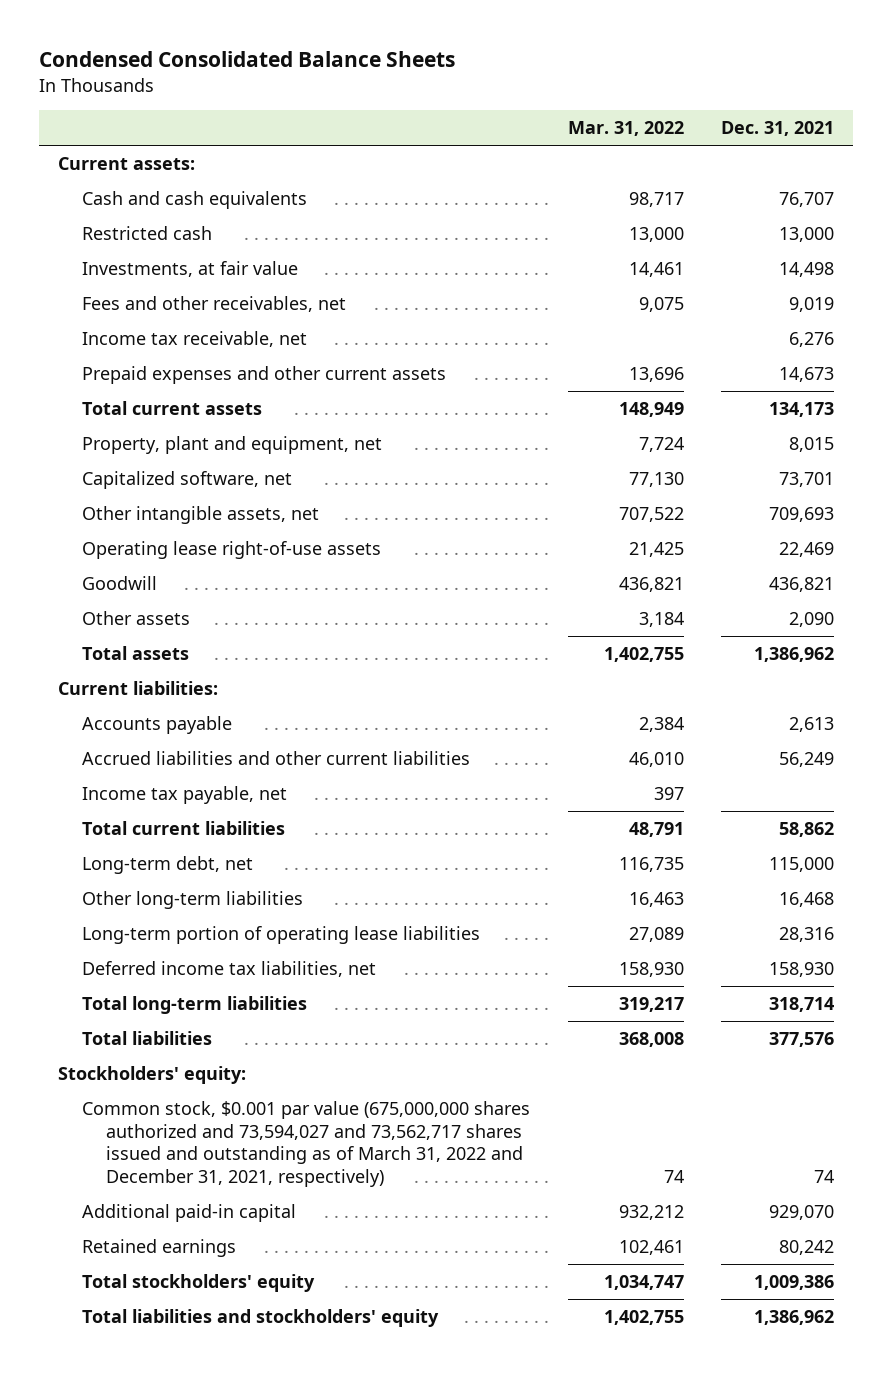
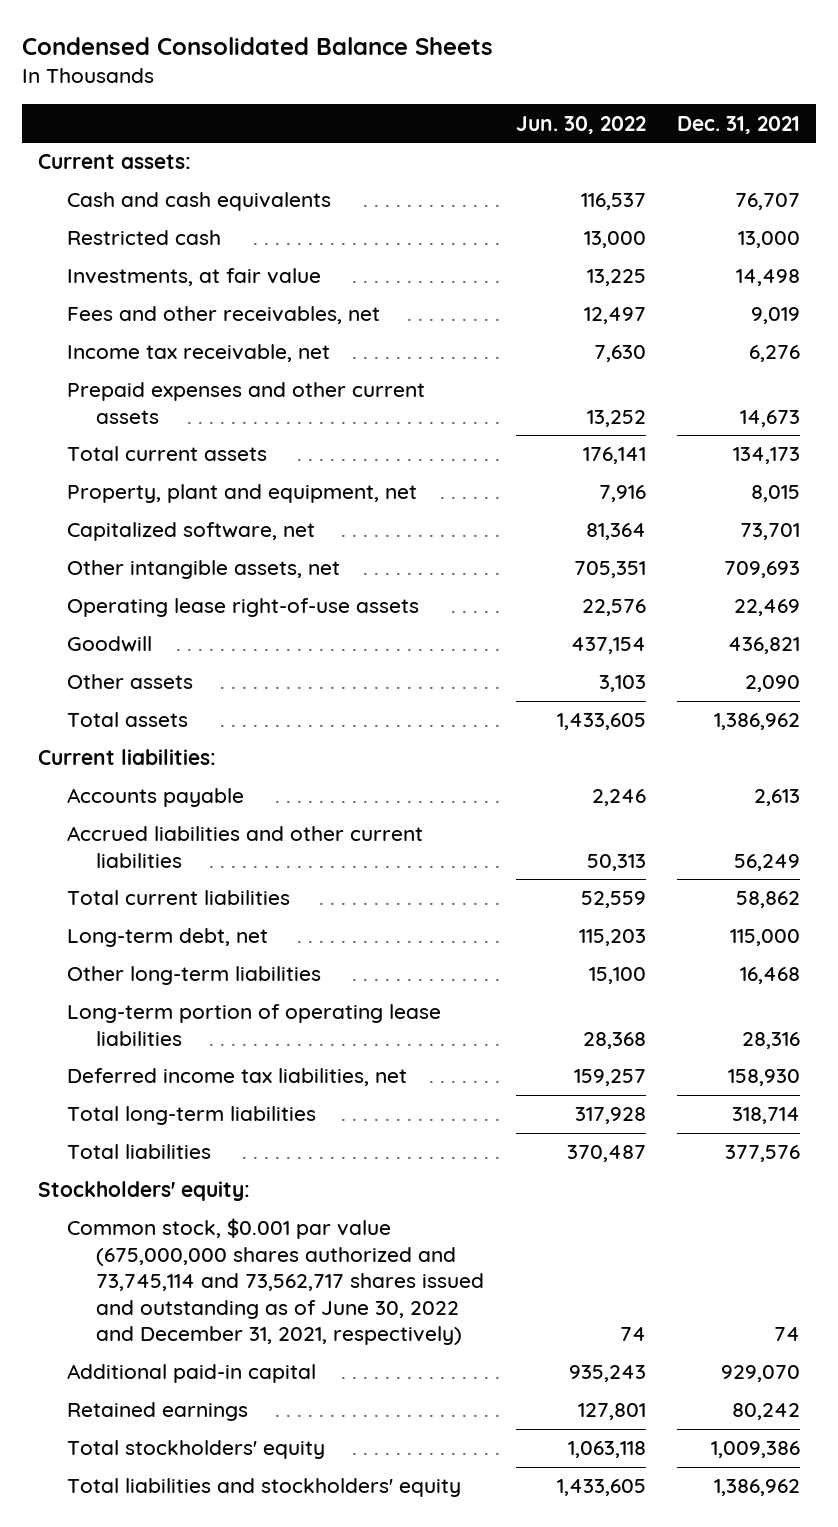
- | Mar. 31, 2022 | Dec. 31, 2021
+ | Jun. 30, 2022 | Dec. 31, 2021
- Income tax payable, net | 397 |
- Common stock, $0.001 par value (675,000,000 shares authorized and 73,594,027 and 73,562,717 shares issued and outstanding as of March 31, 2022 and December 31, 2021, respectively) | 74 | 74
+ Common stock, $0.001 par value (675,000,000 shares authorized and 73,745,114 and 73,562,717 shares issued and outstanding as of June 30, 2022 and December 31, 2021, respectively) | 74 | 74

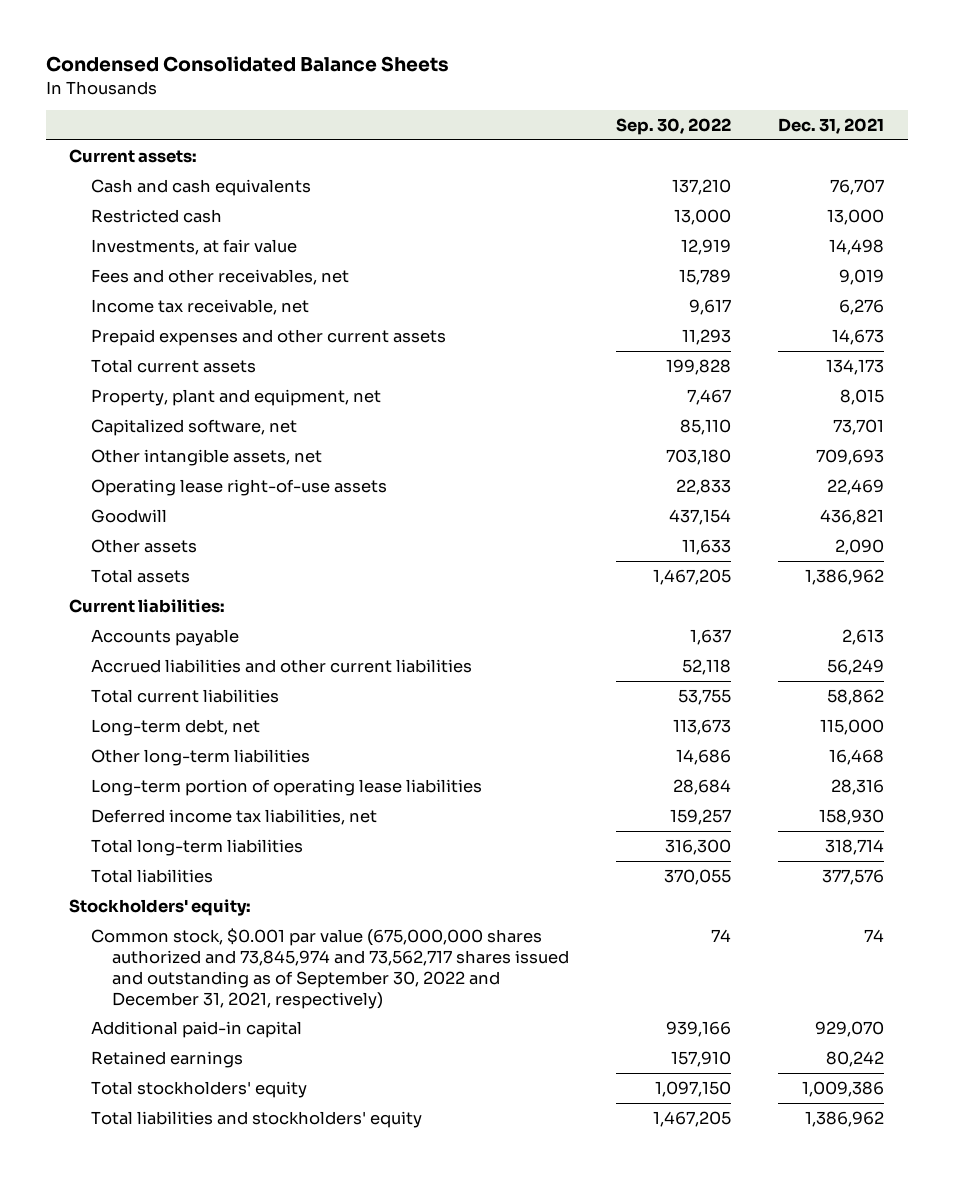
- | Jun. 30, 2022 | Dec. 31, 2021
+ | Sep. 30, 2022 | Dec. 31, 2021
- Common stock, $0.001 par value (675,000,000 shares authorized and 73,745,114 and 73,562,717 shares issued and outstanding as of June 30, 2022 and December 31, 2021, respectively) | 74 | 74
+ Common stock, $0.001 par value (675,000,000 shares authorized and 73,845,974 and 73,562,717 shares issued and outstanding as of September 30, 2022 and December 31, 2021, respectively) | 74 | 74

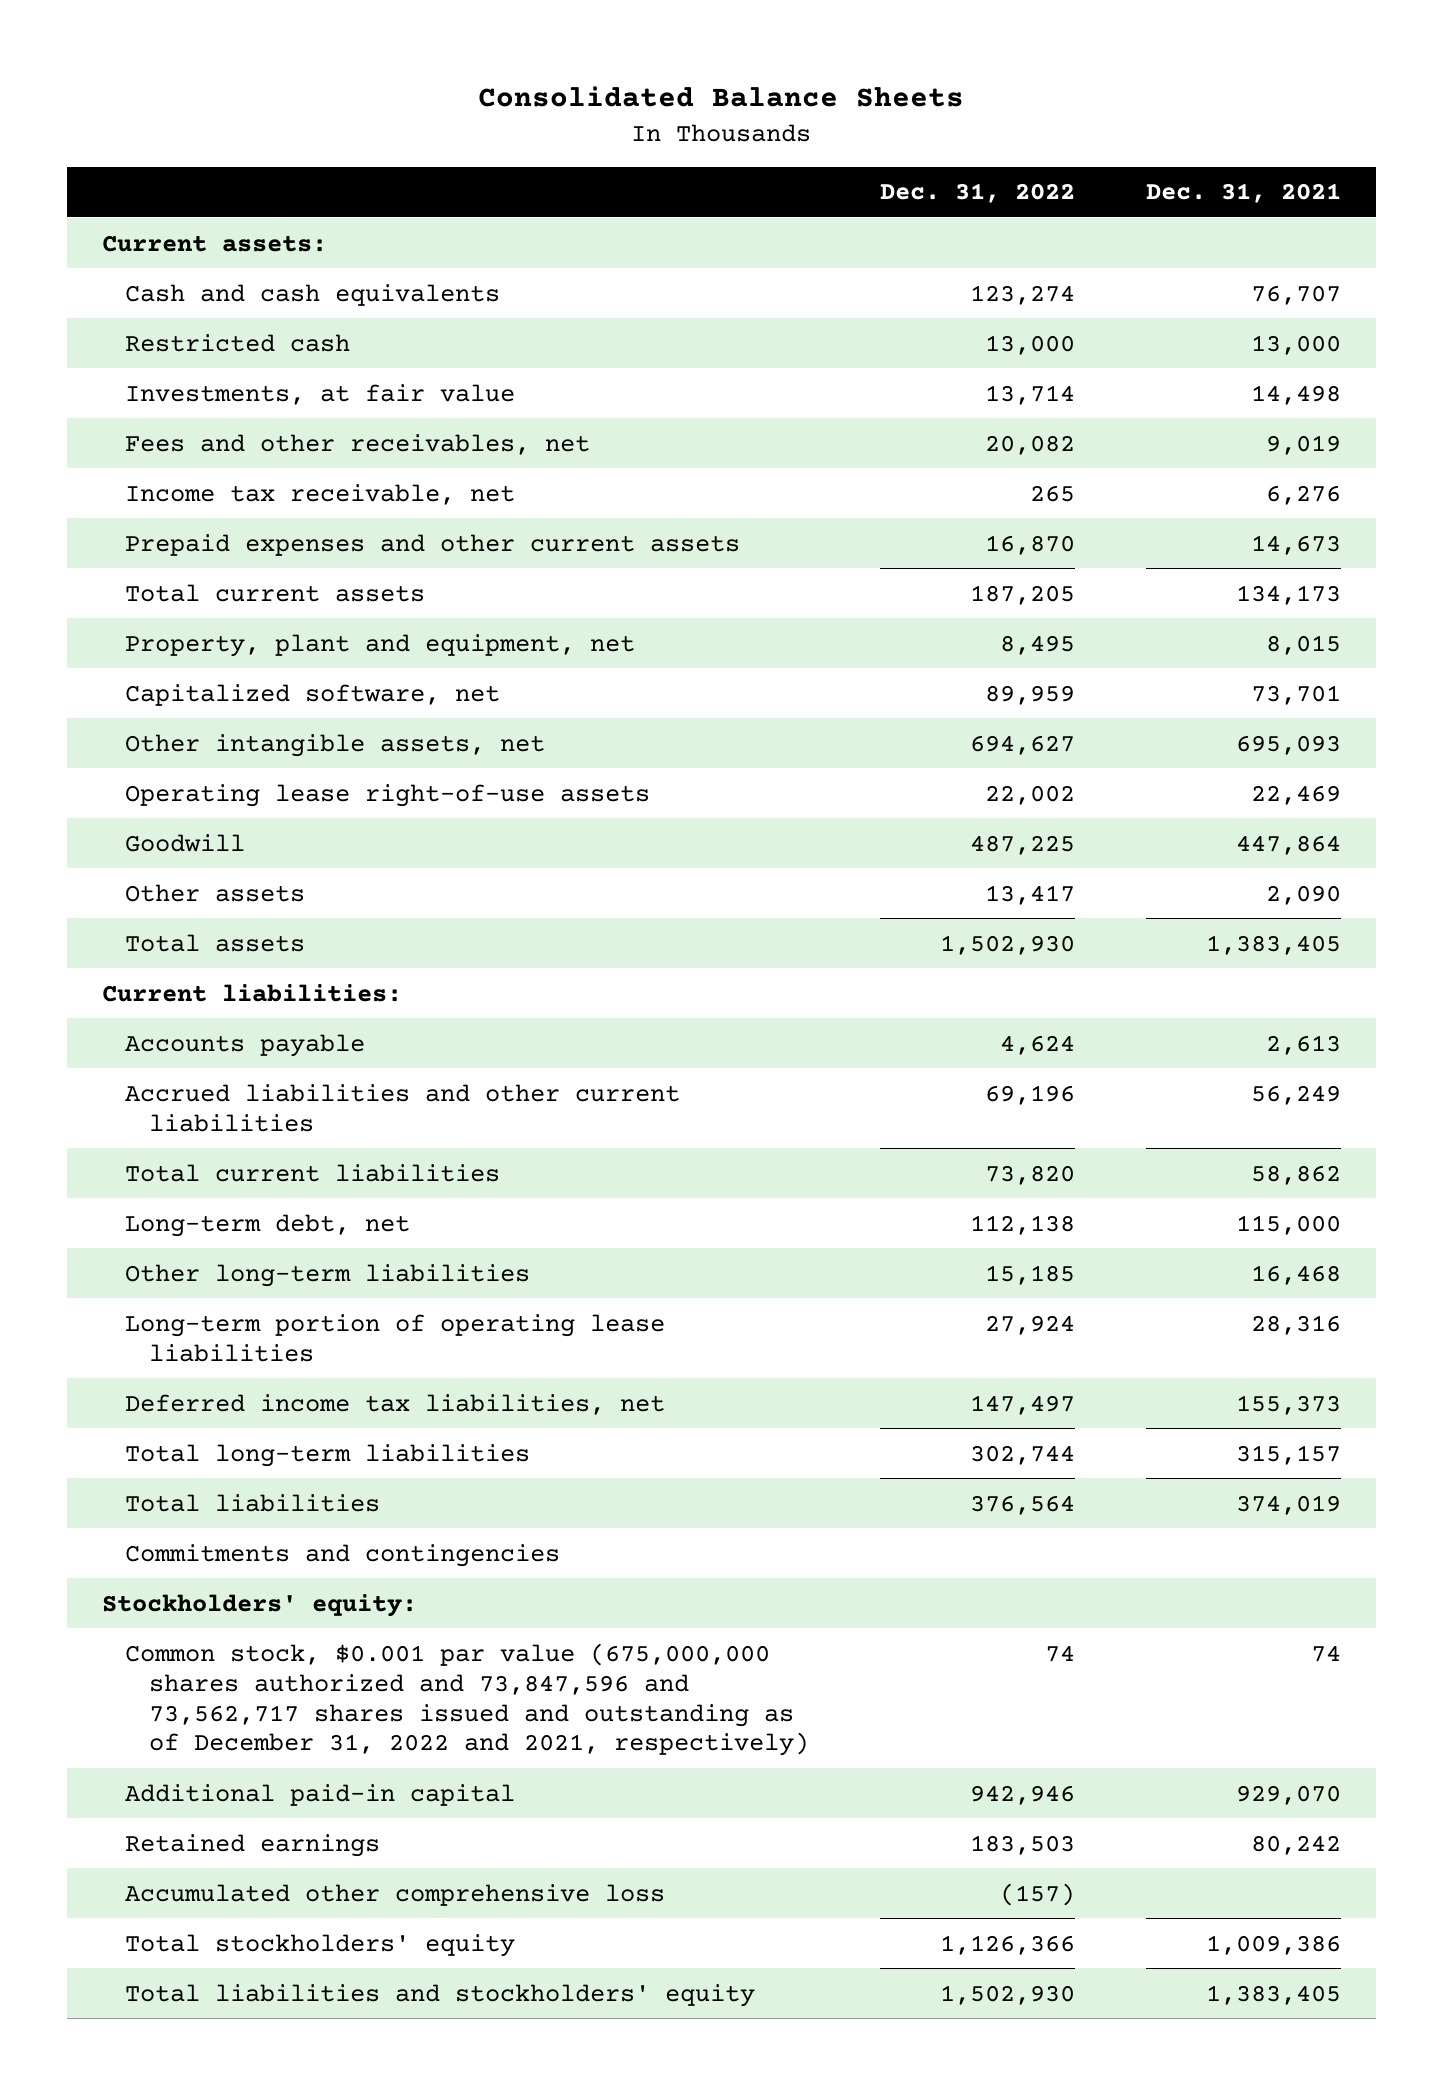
- Condensed Consolidated Balance Sheets
+ Consolidated Balance Sheets
- | Sep. 30, 2022 | Dec. 31, 2021
+ | Dec. 31, 2022 | Dec. 31, 2021
- Other intangible assets, net | 703,180 | 709,693
+ Other intangible assets, net | 694,627 | 695,093
- Goodwill | 437,154 | 436,821
+ Goodwill | 487,225 | 447,864
- Total assets | 1,467,205 | 1,386,962
+ Total assets | 1,502,930 | 1,383,405
- Deferred income tax liabilities, net | 159,257 | 158,930
- Total long-term liabilities | 316,300 | 318,714
- Total liabilities | 370,055 | 377,576
+ Deferred income tax liabilities, net | 147,497 | 155,373
+ Total long-term liabilities | 302,744 | 315,157
+ Total liabilities | 376,564 | 374,019
+ Commitments and contingencies
- Common stock, $0.001 par value (675,000,000 shares authorized and 73,845,974 and 73,562,717 shares issued and outstanding as of September 30, 2022 and December 31, 2021, respectively) | 74 | 74
+ Common stock, $0.001 par value (675,000,000 shares authorized and 73,847,596 and 73,562,717 shares issued and outstanding as of December 31, 2022 and 2021, respectively) | 74 | 74
+ Accumulated other comprehensive loss | (157) |
- Total liabilities and stockholders' equity | 1,467,205 | 1,386,962
+ Total liabilities and stockholders' equity | 1,502,930 | 1,383,405

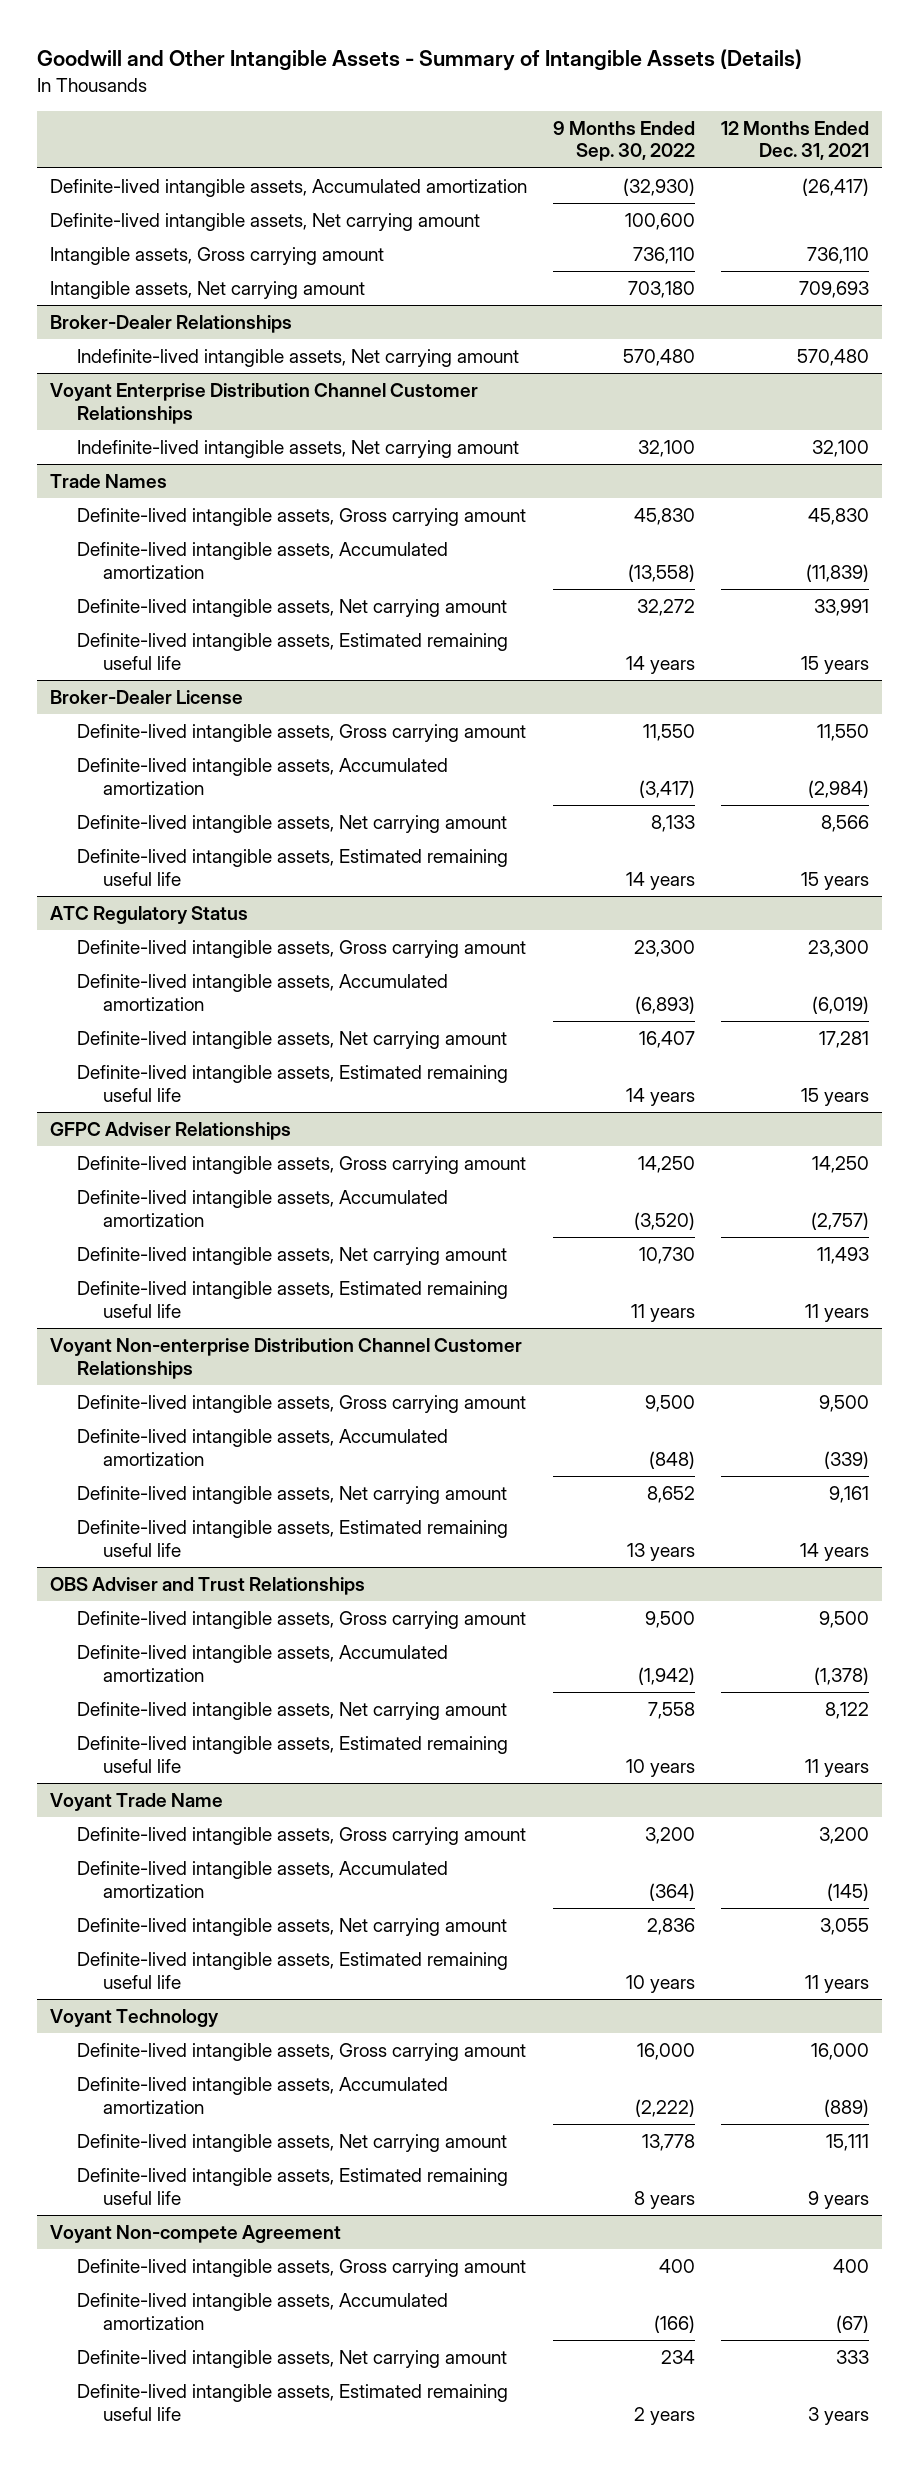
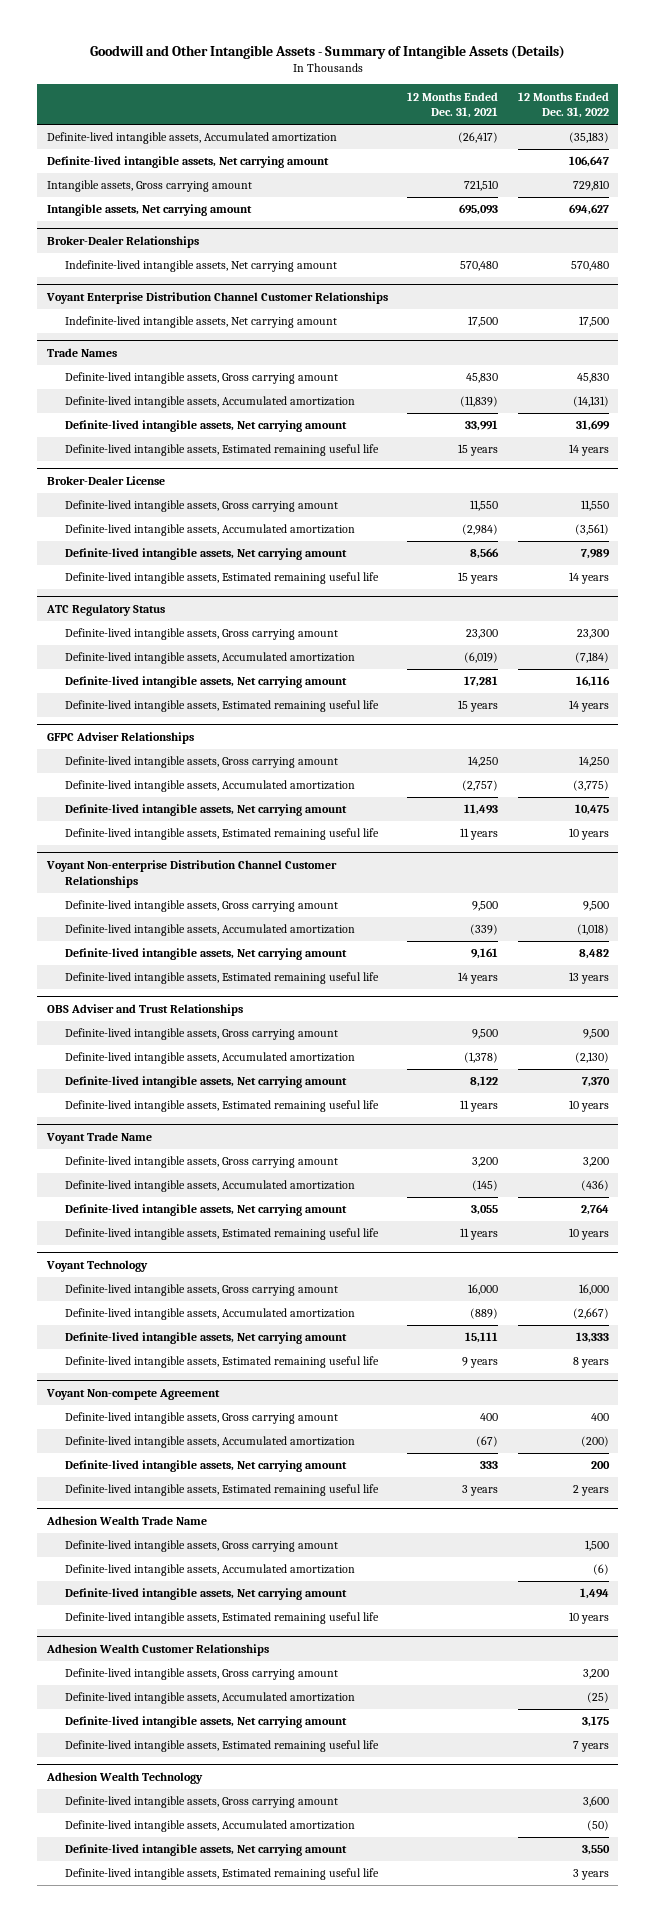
- | 9 Months Ended Sep. 30, 2022 | 12 Months Ended Dec. 31, 2021
+ | 12 Months Ended Dec. 31, 2021 | 12 Months Ended Dec. 31, 2022
- Intangible assets, Gross carrying amount | 736,110 | 736,110
- Intangible assets, Net carrying amount | 703,180 | 709,693
+ Intangible assets, Gross carrying amount | 721,510 | 729,810
+ Intangible assets, Net carrying amount | 695,093 | 694,627
@ Voyant Enterprise Distribution Channel Customer Relationships
- Indefinite-lived intangible assets, Net carrying amount | 32,100 | 32,100
+ Indefinite-lived intangible assets, Net carrying amount | 17,500 | 17,500
+ Adhesion Wealth Trade Name
+ Definite-lived intangible assets, Gross carrying amount | | 1,500
+ Definite-lived intangible assets, Accumulated amortization | | (6)
+ Definite-lived intangible assets, Net carrying amount | | 1,494
+ Definite-lived intangible assets, Estimated remaining useful life | | 10 years
+ Adhesion Wealth Customer Relationships
+ Definite-lived intangible assets, Gross carrying amount | | 3,200
+ Definite-lived intangible assets, Accumulated amortization | | (25)
+ Definite-lived intangible assets, Net carrying amount | | 3,175
+ Definite-lived intangible assets, Estimated remaining useful life | | 7 years
+ Adhesion Wealth Technology
+ Definite-lived intangible assets, Gross carrying amount | | 3,600
+ Definite-lived intangible assets, Accumulated amortization | | (50)
+ Definite-lived intangible assets, Net carrying amount | | 3,550
+ Definite-lived intangible assets, Estimated remaining useful life | | 3 years

